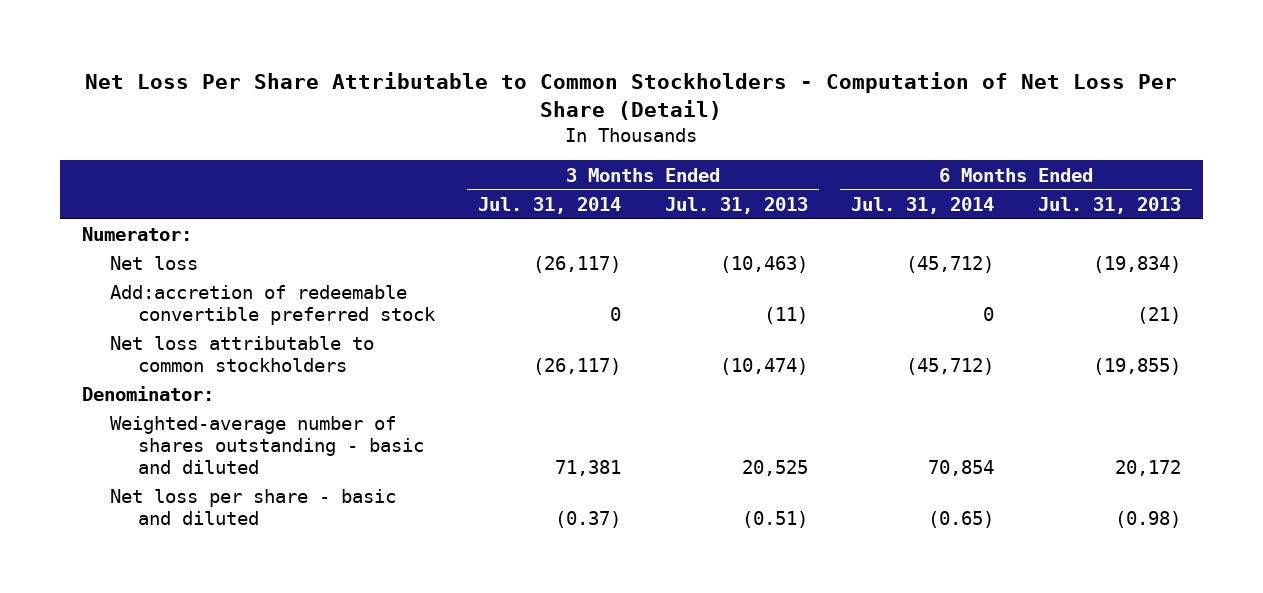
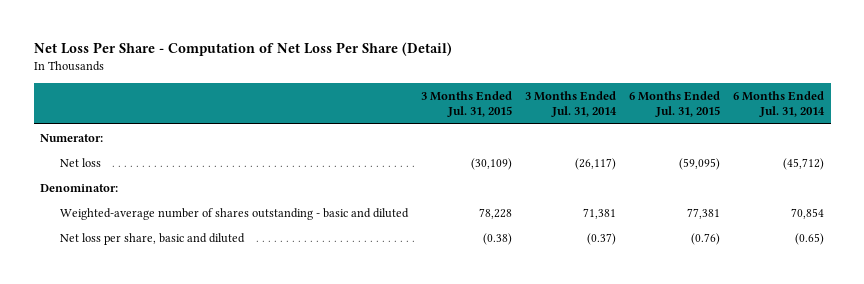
- Net Loss Per Share Attributable to Common Stockholders - Computation of Net Loss Per Share (Detail)
+ Net Loss Per Share - Computation of Net Loss Per Share (Detail)
- | 3 Months Ended Jul. 31, 2014 | 3 Months Ended Jul. 31, 2013 | 6 Months Ended Jul. 31, 2014 | 6 Months Ended Jul. 31, 2013
+ | 3 Months Ended Jul. 31, 2015 | 3 Months Ended Jul. 31, 2014 | 6 Months Ended Jul. 31, 2015 | 6 Months Ended Jul. 31, 2014
- Add:accretion of redeemable convertible preferred stock | 0 | (11) | 0 | (21)
- Net loss attributable to common stockholders | (26,117) | (10,474) | (45,712) | (19,855)
- Net loss per share - basic and diluted | (0.37) | (0.51) | (0.65) | (0.98)
+ Net loss per share, basic and diluted | (0.38) | (0.37) | (0.76) | (0.65)

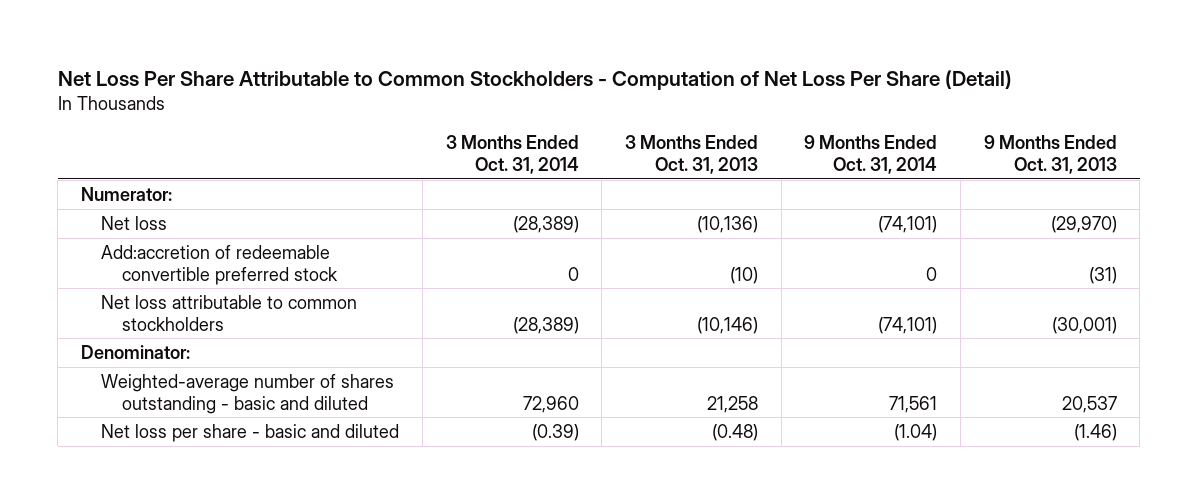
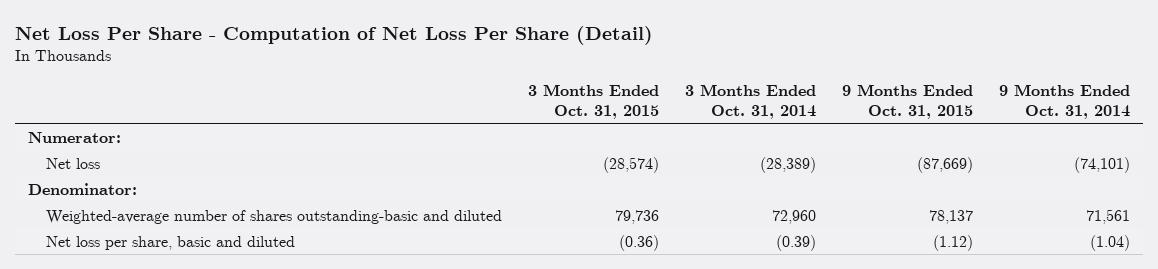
- Net Loss Per Share Attributable to Common Stockholders - Computation of Net Loss Per Share (Detail)
+ Net Loss Per Share - Computation of Net Loss Per Share (Detail)
- | 3 Months Ended Oct. 31, 2014 | 3 Months Ended Oct. 31, 2013 | 9 Months Ended Oct. 31, 2014 | 9 Months Ended Oct. 31, 2013
+ | 3 Months Ended Oct. 31, 2015 | 3 Months Ended Oct. 31, 2014 | 9 Months Ended Oct. 31, 2015 | 9 Months Ended Oct. 31, 2014
- Add:accretion of redeemable convertible preferred stock | 0 | (10) | 0 | (31)
- Net loss attributable to common stockholders | (28,389) | (10,146) | (74,101) | (30,001)
- Weighted-average number of shares outstanding - basic and diluted | 72,960 | 21,258 | 71,561 | 20,537
- Net loss per share - basic and diluted | (0.39) | (0.48) | (1.04) | (1.46)
+ Weighted-average number of shares outstanding-basic and diluted | 79,736 | 72,960 | 78,137 | 71,561
+ Net loss per share, basic and diluted | (0.36) | (0.39) | (1.12) | (1.04)

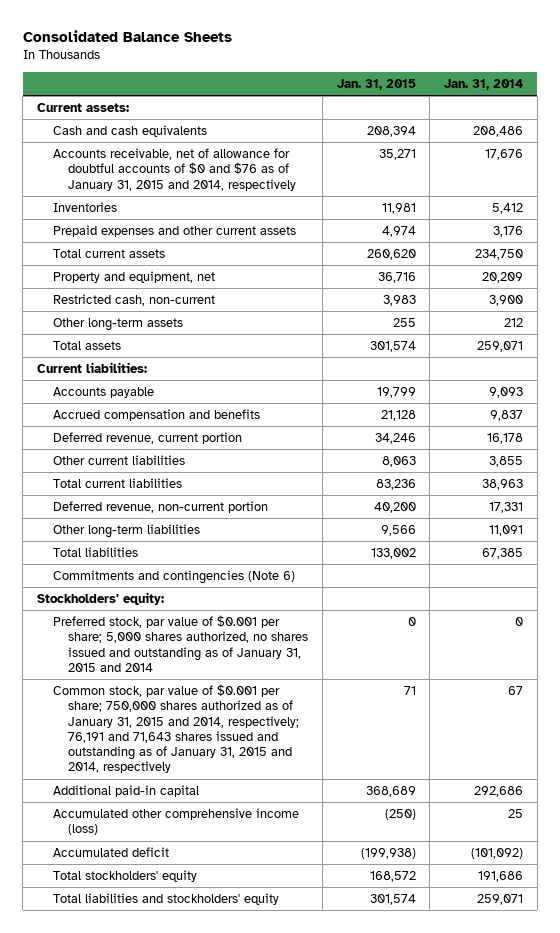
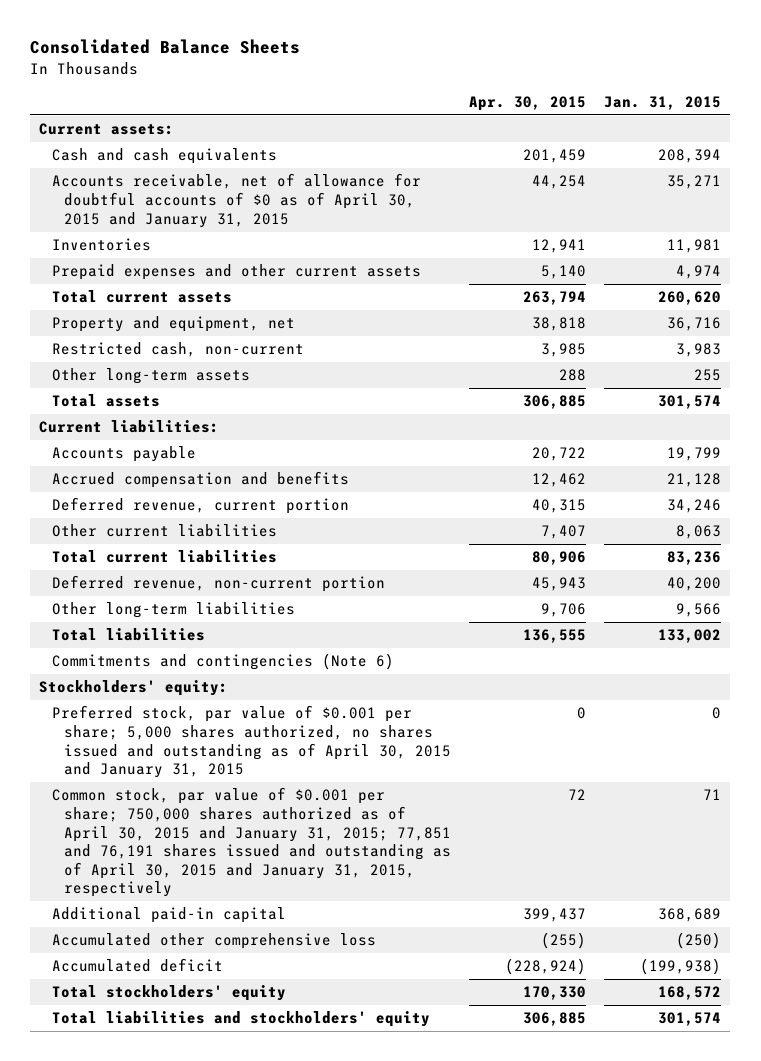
- | Jan. 31, 2015 | Jan. 31, 2014
+ | Apr. 30, 2015 | Jan. 31, 2015
- Accounts receivable, net of allowance for doubtful accounts of $0 and $76 as of January 31, 2015 and 2014, respectively | 35,271 | 17,676
+ Accounts receivable, net of allowance for doubtful accounts of $0 as of April 30, 2015 and January 31, 2015 | 44,254 | 35,271
- Preferred stock, par value of $0.001 per share; 5,000 shares authorized, no shares issued and outstanding as of January 31, 2015 and 2014 | 0 | 0
- Common stock, par value of $0.001 per share; 750,000 shares authorized as of January 31, 2015 and 2014, respectively; 76,191 and 71,643 shares issued and outstanding as of January 31, 2015 and 2014, respectively | 71 | 67
+ Preferred stock, par value of $0.001 per share; 5,000 shares authorized, no shares issued and outstanding as of April 30, 2015 and January 31, 2015 | 0 | 0
+ Common stock, par value of $0.001 per share; 750,000 shares authorized as of April 30, 2015 and January 31, 2015; 77,851 and 76,191 shares issued and outstanding as of April 30, 2015 and January 31, 2015, respectively | 72 | 71
- Accumulated other comprehensive income (loss) | (250) | 25
+ Accumulated other comprehensive loss | (255) | (250)

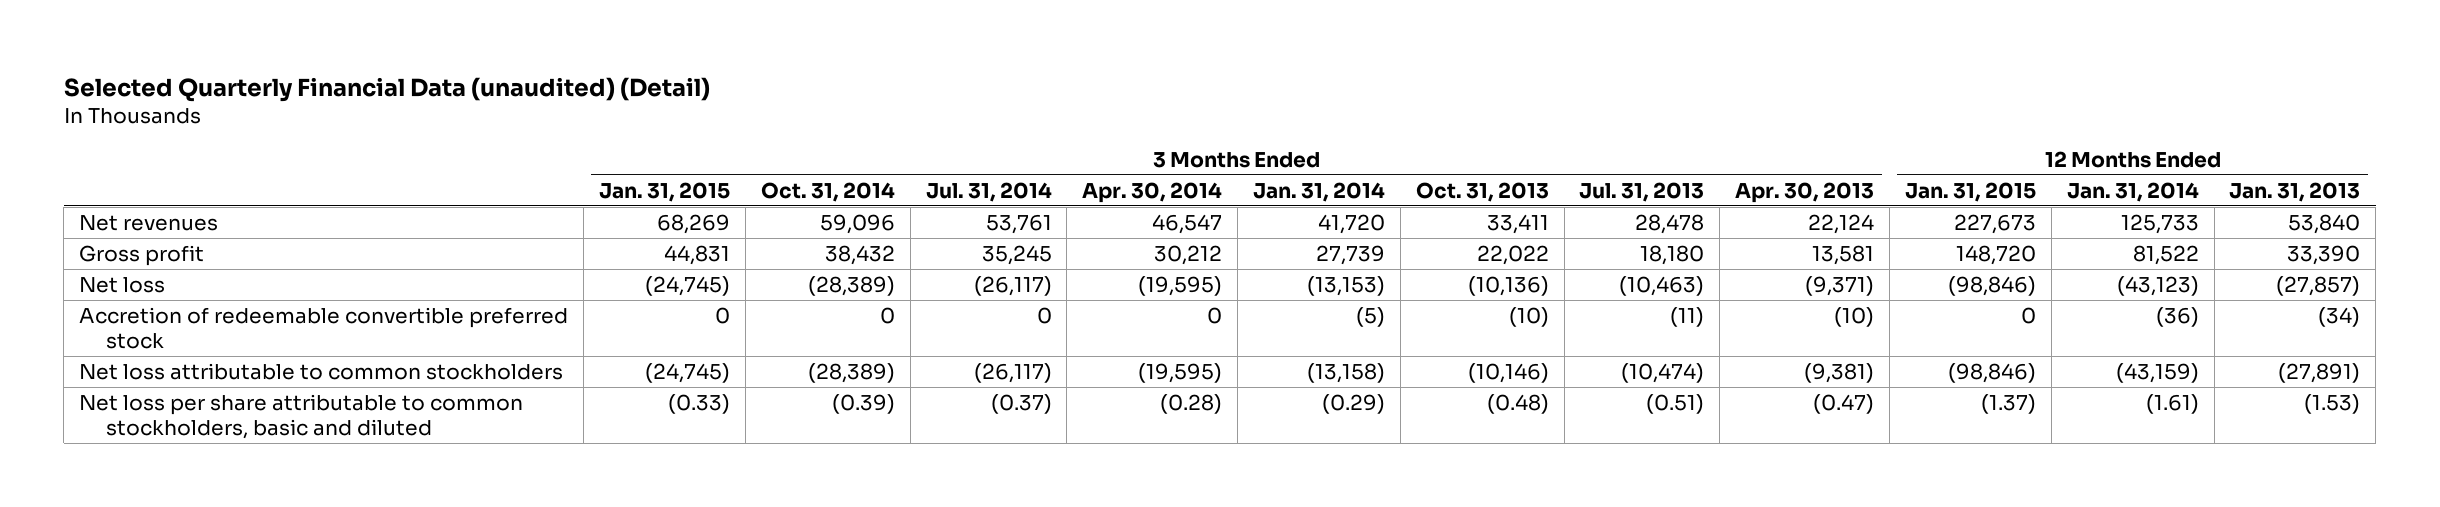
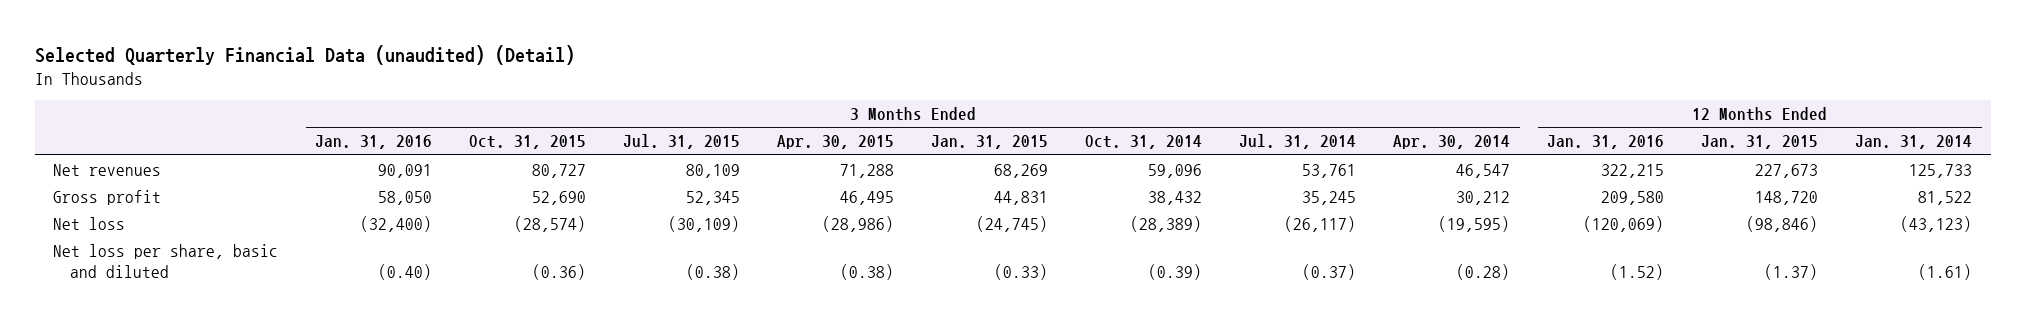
- | 3 Months Ended Jan. 31, 2015 | 3 Months Ended Oct. 31, 2014 | 3 Months Ended Jul. 31, 2014 | 3 Months Ended Apr. 30, 2014 | 3 Months Ended Jan. 31, 2014 | 3 Months Ended Oct. 31, 2013 | 3 Months Ended Jul. 31, 2013 | 3 Months Ended Apr. 30, 2013 | 12 Months Ended Jan. 31, 2015 | 12 Months Ended Jan. 31, 2014 | 12 Months Ended Jan. 31, 2013
+ | 3 Months Ended Jan. 31, 2016 | 3 Months Ended Oct. 31, 2015 | 3 Months Ended Jul. 31, 2015 | 3 Months Ended Apr. 30, 2015 | 3 Months Ended Jan. 31, 2015 | 3 Months Ended Oct. 31, 2014 | 3 Months Ended Jul. 31, 2014 | 3 Months Ended Apr. 30, 2014 | 12 Months Ended Jan. 31, 2016 | 12 Months Ended Jan. 31, 2015 | 12 Months Ended Jan. 31, 2014
- Accretion of redeemable convertible preferred stock | 0 | 0 | 0 | 0 | (5) | (10) | (11) | (10) | 0 | (36) | (34)
- Net loss attributable to common stockholders | (24,745) | (28,389) | (26,117) | (19,595) | (13,158) | (10,146) | (10,474) | (9,381) | (98,846) | (43,159) | (27,891)
- Net loss per share attributable to common stockholders, basic and diluted | (0.33) | (0.39) | (0.37) | (0.28) | (0.29) | (0.48) | (0.51) | (0.47) | (1.37) | (1.61) | (1.53)
+ Net loss per share, basic and diluted | (0.40) | (0.36) | (0.38) | (0.38) | (0.33) | (0.39) | (0.37) | (0.28) | (1.52) | (1.37) | (1.61)

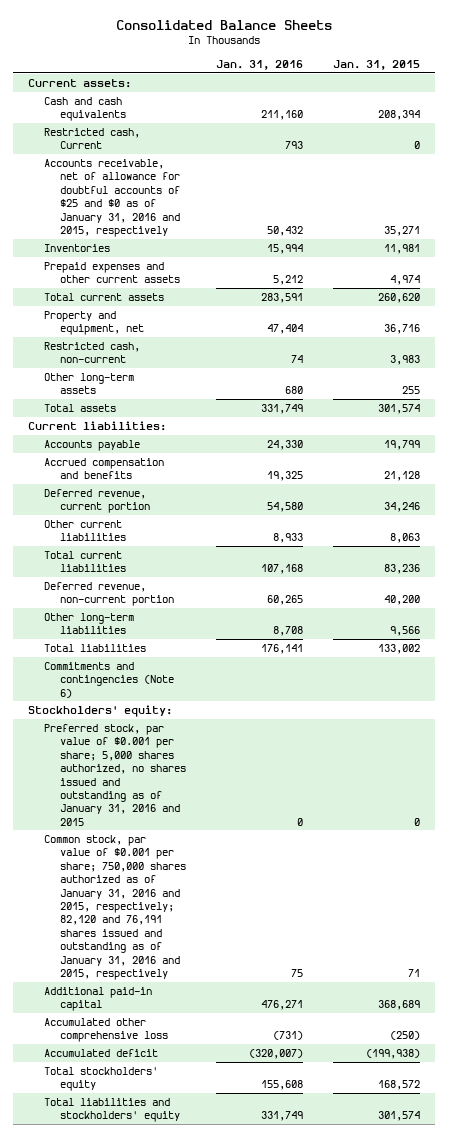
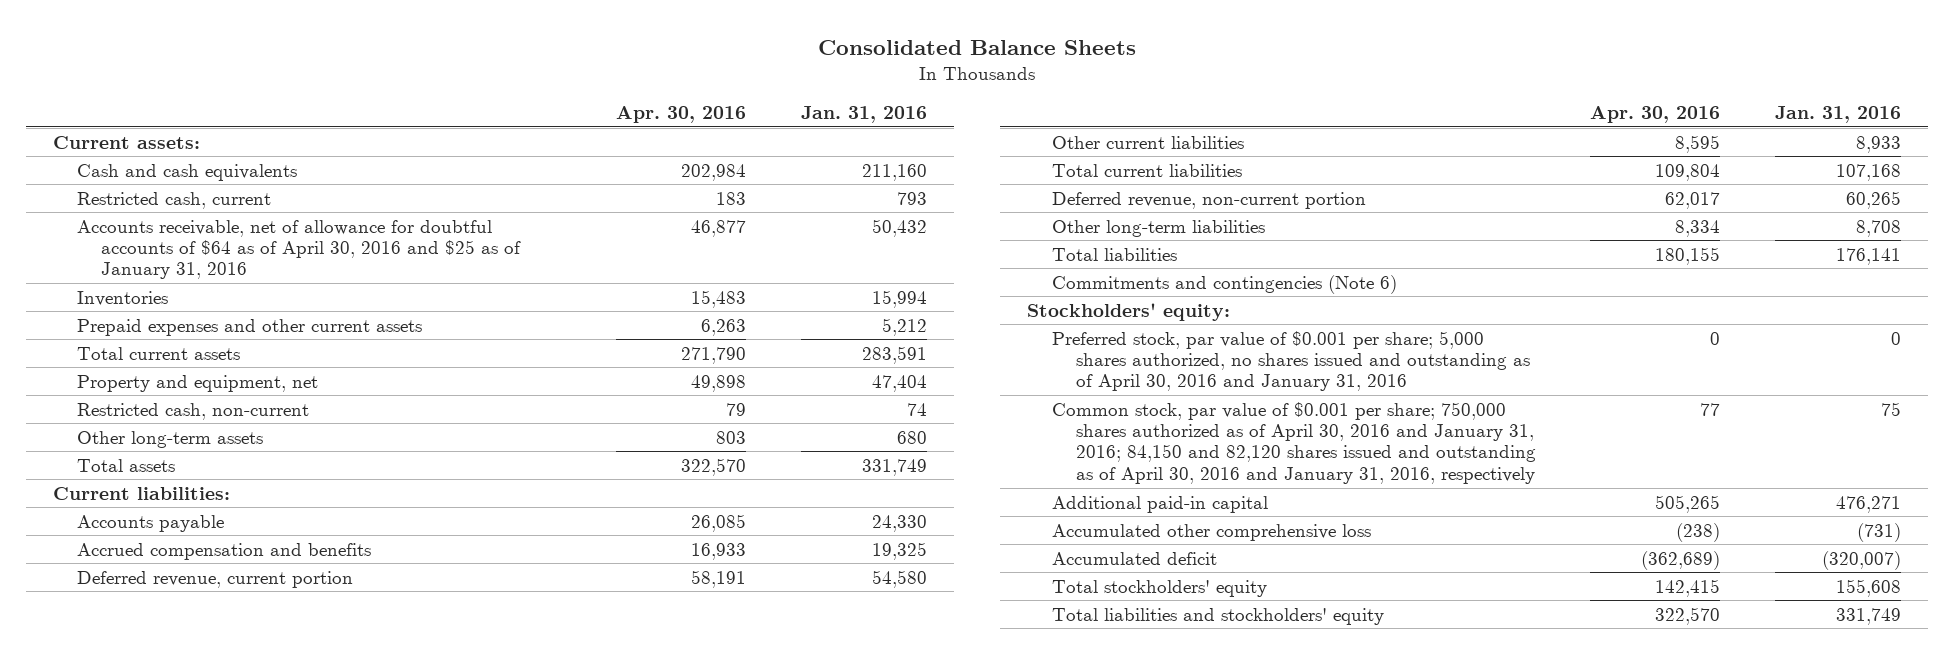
- | Jan. 31, 2016 | Jan. 31, 2015
+ | Apr. 30, 2016 | Jan. 31, 2016
- Restricted cash, Current | 793 | 0
- Accounts receivable, net of allowance for doubtful accounts of $25 and $0 as of January 31, 2016 and 2015, respectively | 50,432 | 35,271
+ Restricted cash, current | 183 | 793
+ Accounts receivable, net of allowance for doubtful accounts of $64 as of April 30, 2016 and $25 as of January 31, 2016 | 46,877 | 50,432
- Preferred stock, par value of $0.001 per share; 5,000 shares authorized, no shares issued and outstanding as of January 31, 2016 and 2015 | 0 | 0
- Common stock, par value of $0.001 per share; 750,000 shares authorized as of January 31, 2016 and 2015, respectively; 82,120 and 76,191 shares issued and outstanding as of January 31, 2016 and 2015, respectively | 75 | 71
+ Preferred stock, par value of $0.001 per share; 5,000 shares authorized, no shares issued and outstanding as of April 30, 2016 and January 31, 2016 | 0 | 0
+ Common stock, par value of $0.001 per share; 750,000 shares authorized as of April 30, 2016 and January 31, 2016; 84,150 and 82,120 shares issued and outstanding as of April 30, 2016 and January 31, 2016, respectively | 77 | 75

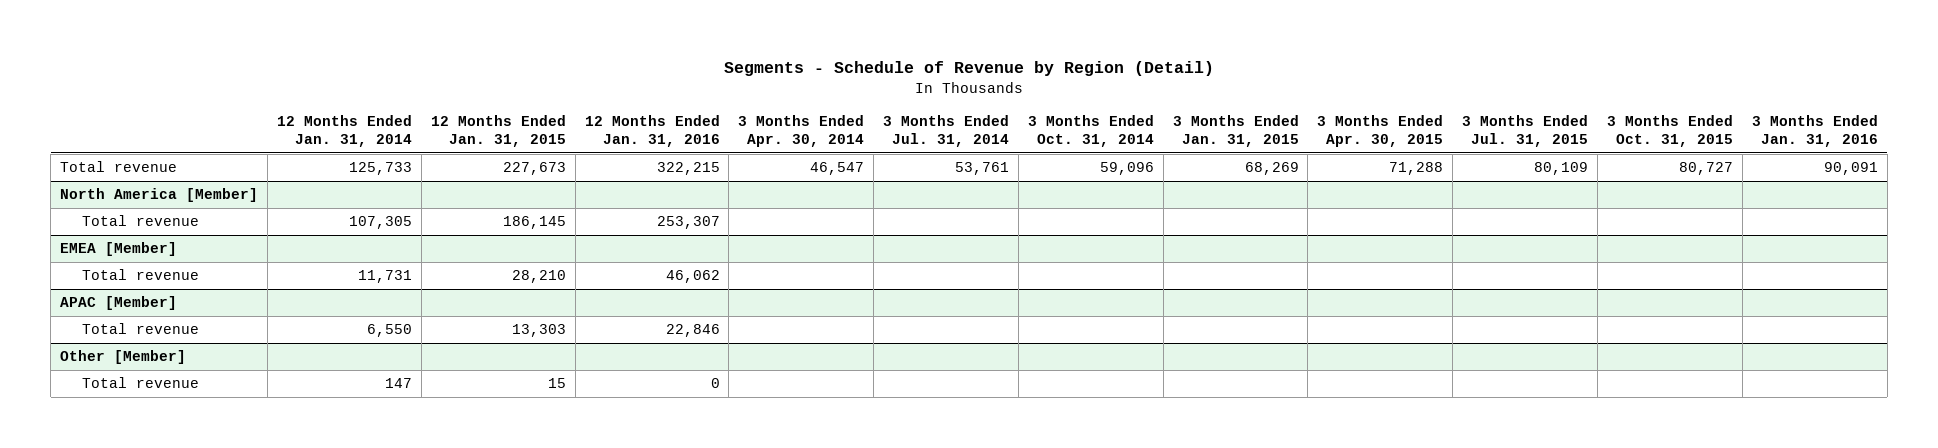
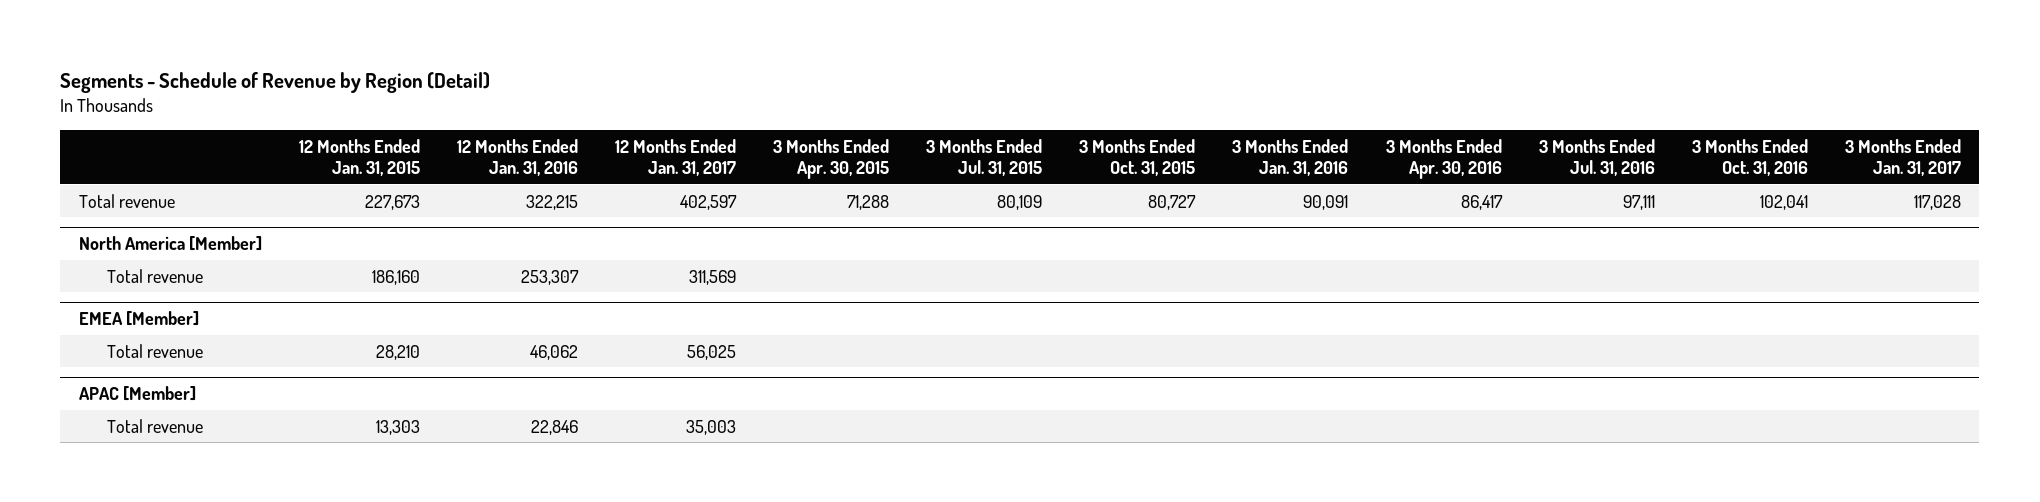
- | 12 Months Ended Jan. 31, 2014 | 12 Months Ended Jan. 31, 2015 | 12 Months Ended Jan. 31, 2016 | 3 Months Ended Apr. 30, 2014 | 3 Months Ended Jul. 31, 2014 | 3 Months Ended Oct. 31, 2014 | 3 Months Ended Jan. 31, 2015 | 3 Months Ended Apr. 30, 2015 | 3 Months Ended Jul. 31, 2015 | 3 Months Ended Oct. 31, 2015 | 3 Months Ended Jan. 31, 2016
+ | 12 Months Ended Jan. 31, 2015 | 12 Months Ended Jan. 31, 2016 | 12 Months Ended Jan. 31, 2017 | 3 Months Ended Apr. 30, 2015 | 3 Months Ended Jul. 31, 2015 | 3 Months Ended Oct. 31, 2015 | 3 Months Ended Jan. 31, 2016 | 3 Months Ended Apr. 30, 2016 | 3 Months Ended Jul. 31, 2016 | 3 Months Ended Oct. 31, 2016 | 3 Months Ended Jan. 31, 2017
@ North America [Member]
- Total revenue | 107,305 | 186,145 | 253,307 | | | | | | | |
+ Total revenue | 186,160 | 253,307 | 311,569 | | | | | | | |
- Other [Member]
- Total revenue | 147 | 15 | 0 | | | | | | | |

